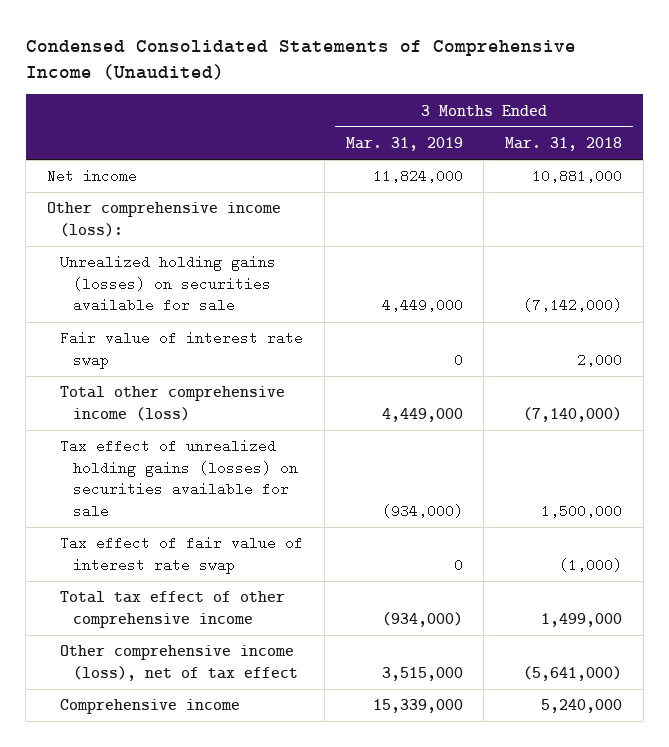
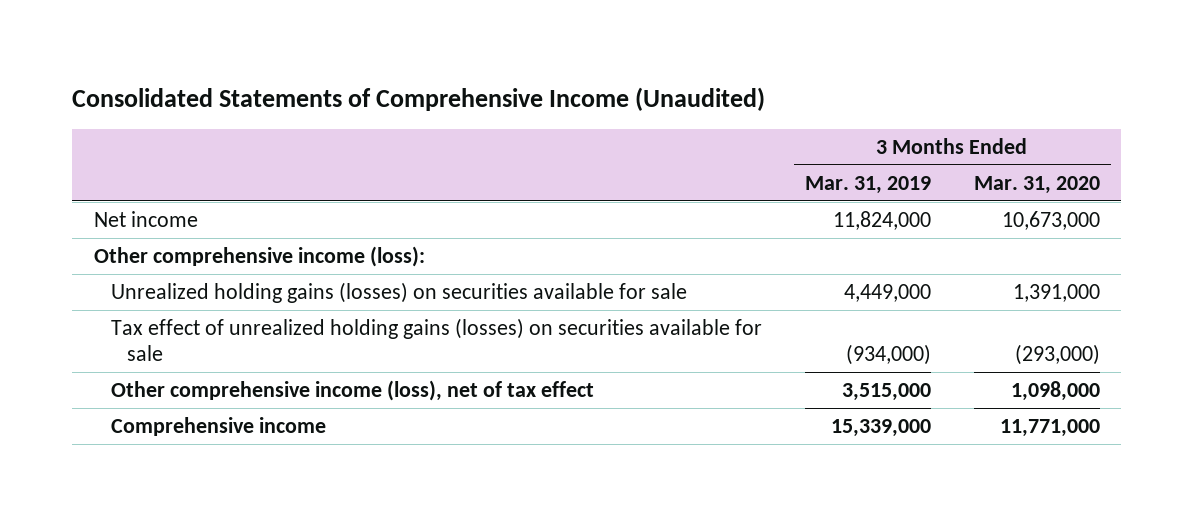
- Condensed Consolidated Statements of Comprehensive Income (Unaudited)
+ Consolidated Statements of Comprehensive Income (Unaudited)
- | 3 Months Ended Mar. 31, 2019 | 3 Months Ended Mar. 31, 2018
+ | 3 Months Ended Mar. 31, 2019 | 3 Months Ended Mar. 31, 2020
- Fair value of interest rate swap | 0 | 2,000
- Total other comprehensive income (loss) | 4,449,000 | (7,140,000)
- Tax effect of fair value of interest rate swap | 0 | (1,000)
- Total tax effect of other comprehensive income | (934,000) | 1,499,000

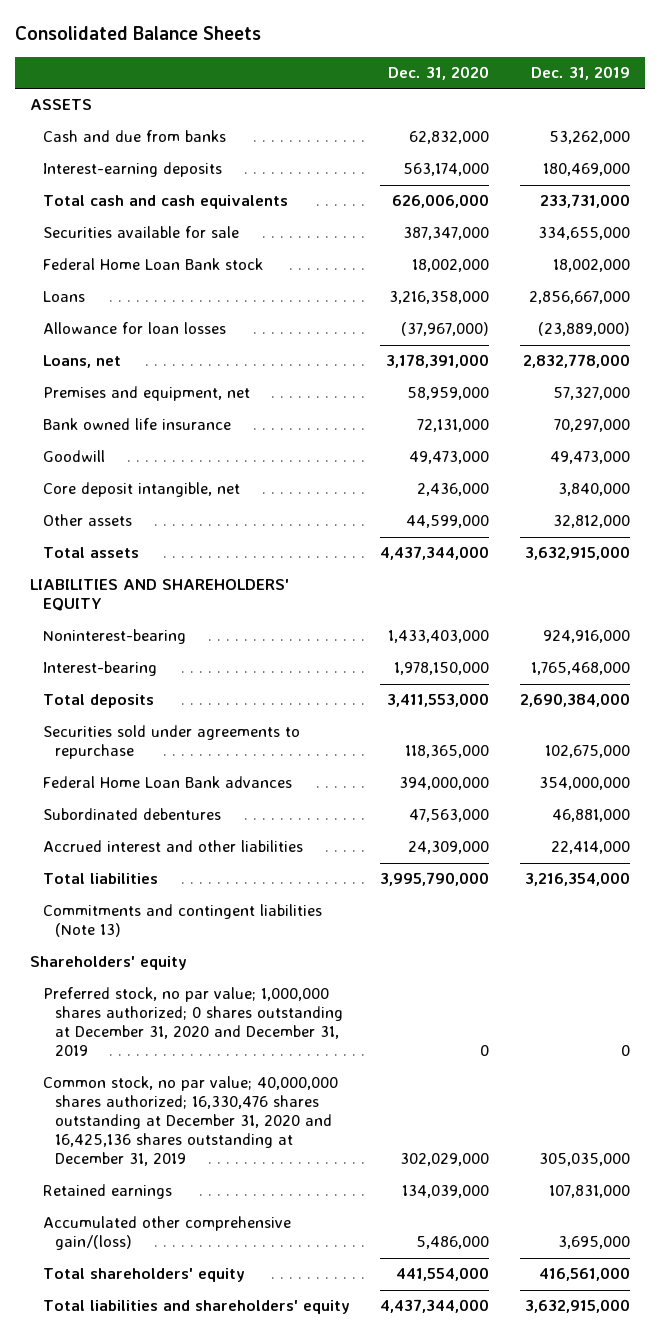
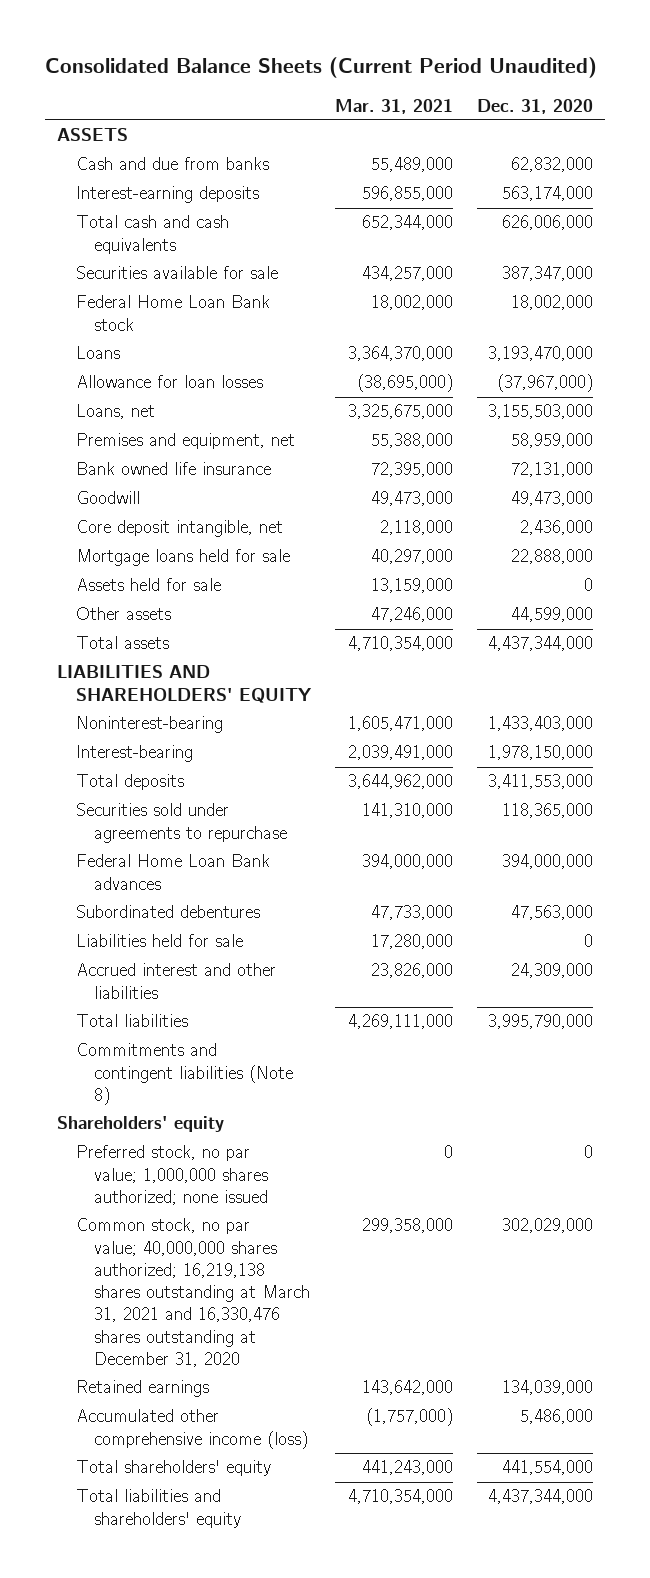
- Consolidated Balance Sheets
+ Consolidated Balance Sheets (Current Period Unaudited)
- | Dec. 31, 2020 | Dec. 31, 2019
+ | Mar. 31, 2021 | Dec. 31, 2020
- Loans | 3,216,358,000 | 2,856,667,000
+ Loans | 3,364,370,000 | 3,193,470,000
- Loans, net | 3,178,391,000 | 2,832,778,000
+ Loans, net | 3,325,675,000 | 3,155,503,000
+ Mortgage loans held for sale | 40,297,000 | 22,888,000
+ Assets held for sale | 13,159,000 | 0
+ Liabilities held for sale | 17,280,000 | 0
- Commitments and contingent liabilities (Note 13)
+ Commitments and contingent liabilities (Note 8)
- Preferred stock, no par value; 1,000,000 shares authorized; 0 shares outstanding at December 31, 2020 and December 31, 2019 | 0 | 0
- Common stock, no par value; 40,000,000 shares authorized; 16,330,476 shares outstanding at December 31, 2020 and 16,425,136 shares outstanding at December 31, 2019 | 302,029,000 | 305,035,000
+ Preferred stock, no par value; 1,000,000 shares authorized; none issued | 0 | 0
+ Common stock, no par value; 40,000,000 shares authorized; 16,219,138 shares outstanding at March 31, 2021 and 16,330,476 shares outstanding at December 31, 2020 | 299,358,000 | 302,029,000
- Accumulated other comprehensive gain/(loss) | 5,486,000 | 3,695,000
+ Accumulated other comprehensive income (loss) | (1,757,000) | 5,486,000

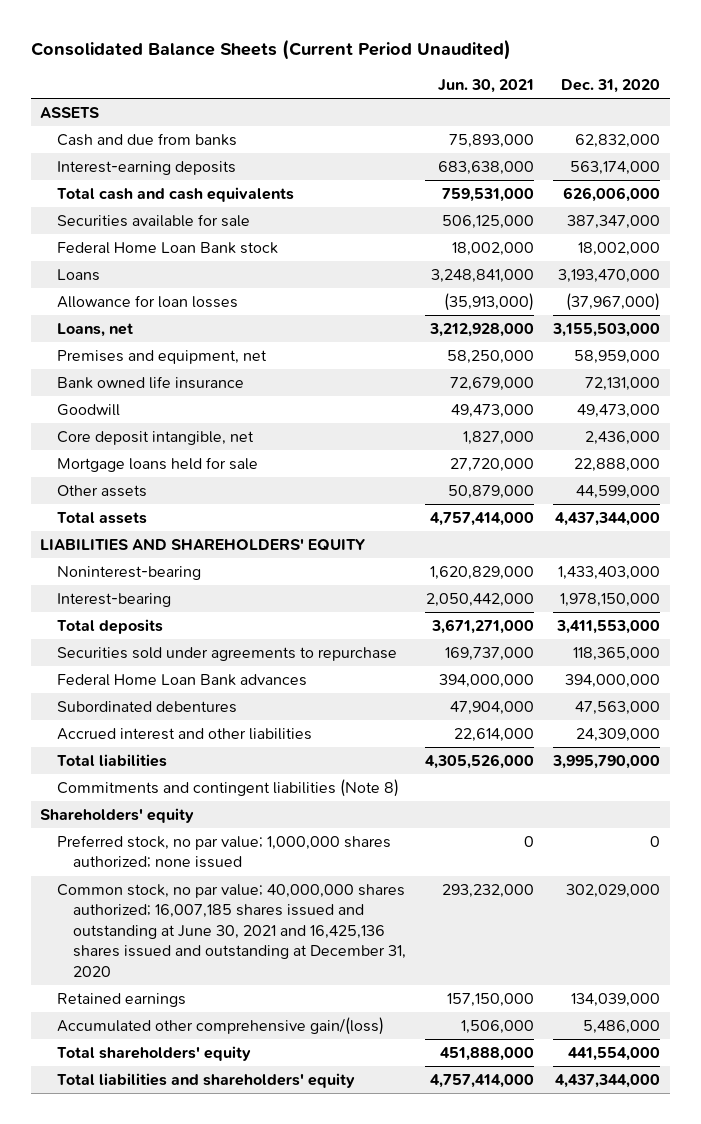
- | Mar. 31, 2021 | Dec. 31, 2020
+ | Jun. 30, 2021 | Dec. 31, 2020
- Assets held for sale | 13,159,000 | 0
- Liabilities held for sale | 17,280,000 | 0
- Common stock, no par value; 40,000,000 shares authorized; 16,219,138 shares outstanding at March 31, 2021 and 16,330,476 shares outstanding at December 31, 2020 | 299,358,000 | 302,029,000
+ Common stock, no par value; 40,000,000 shares authorized; 16,007,185 shares issued and outstanding at June 30, 2021 and 16,425,136 shares issued and outstanding at December 31, 2020 | 293,232,000 | 302,029,000
- Accumulated other comprehensive income (loss) | (1,757,000) | 5,486,000
+ Accumulated other comprehensive gain/(loss) | 1,506,000 | 5,486,000

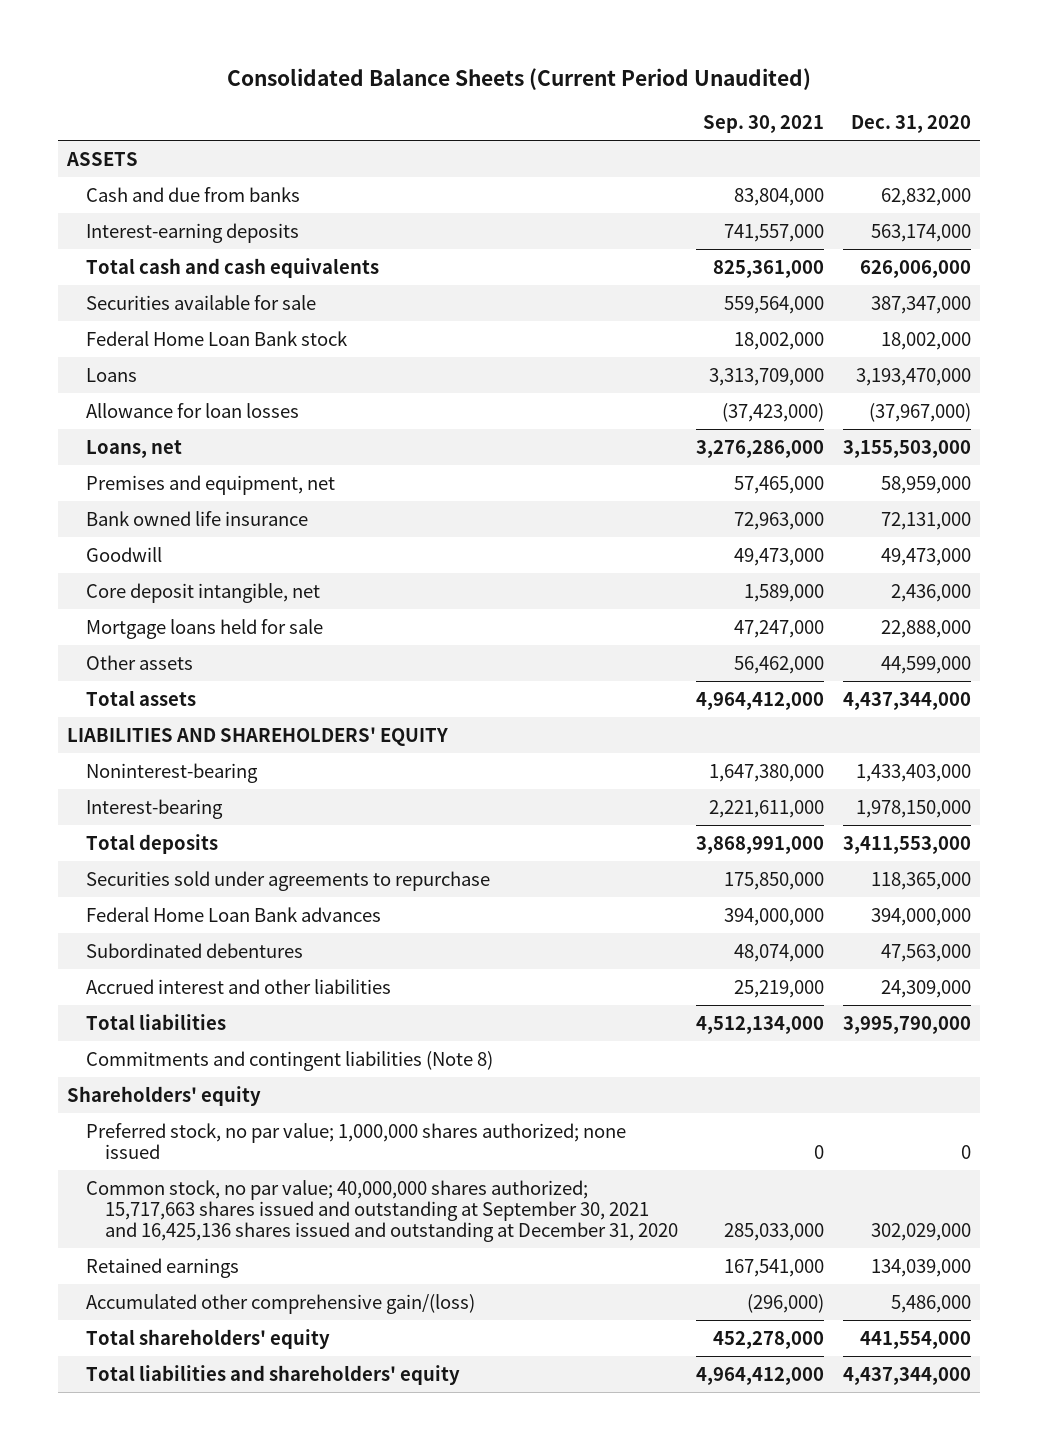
- | Jun. 30, 2021 | Dec. 31, 2020
+ | Sep. 30, 2021 | Dec. 31, 2020
- Common stock, no par value; 40,000,000 shares authorized; 16,007,185 shares issued and outstanding at June 30, 2021 and 16,425,136 shares issued and outstanding at December 31, 2020 | 293,232,000 | 302,029,000
+ Common stock, no par value; 40,000,000 shares authorized; 15,717,663 shares issued and outstanding at September 30, 2021 and 16,425,136 shares issued and outstanding at December 31, 2020 | 285,033,000 | 302,029,000

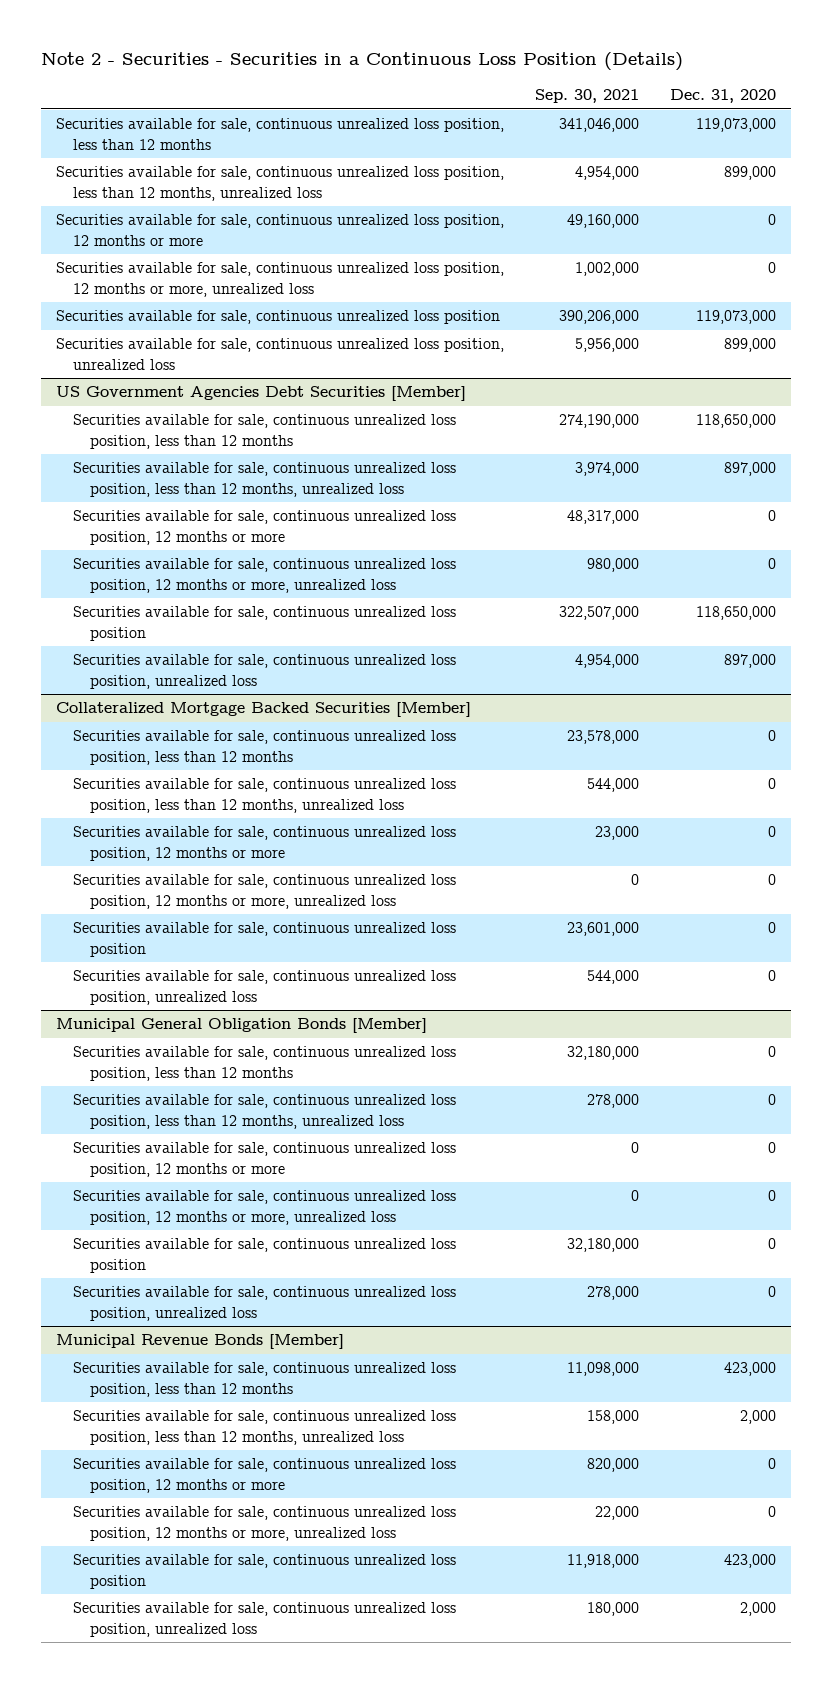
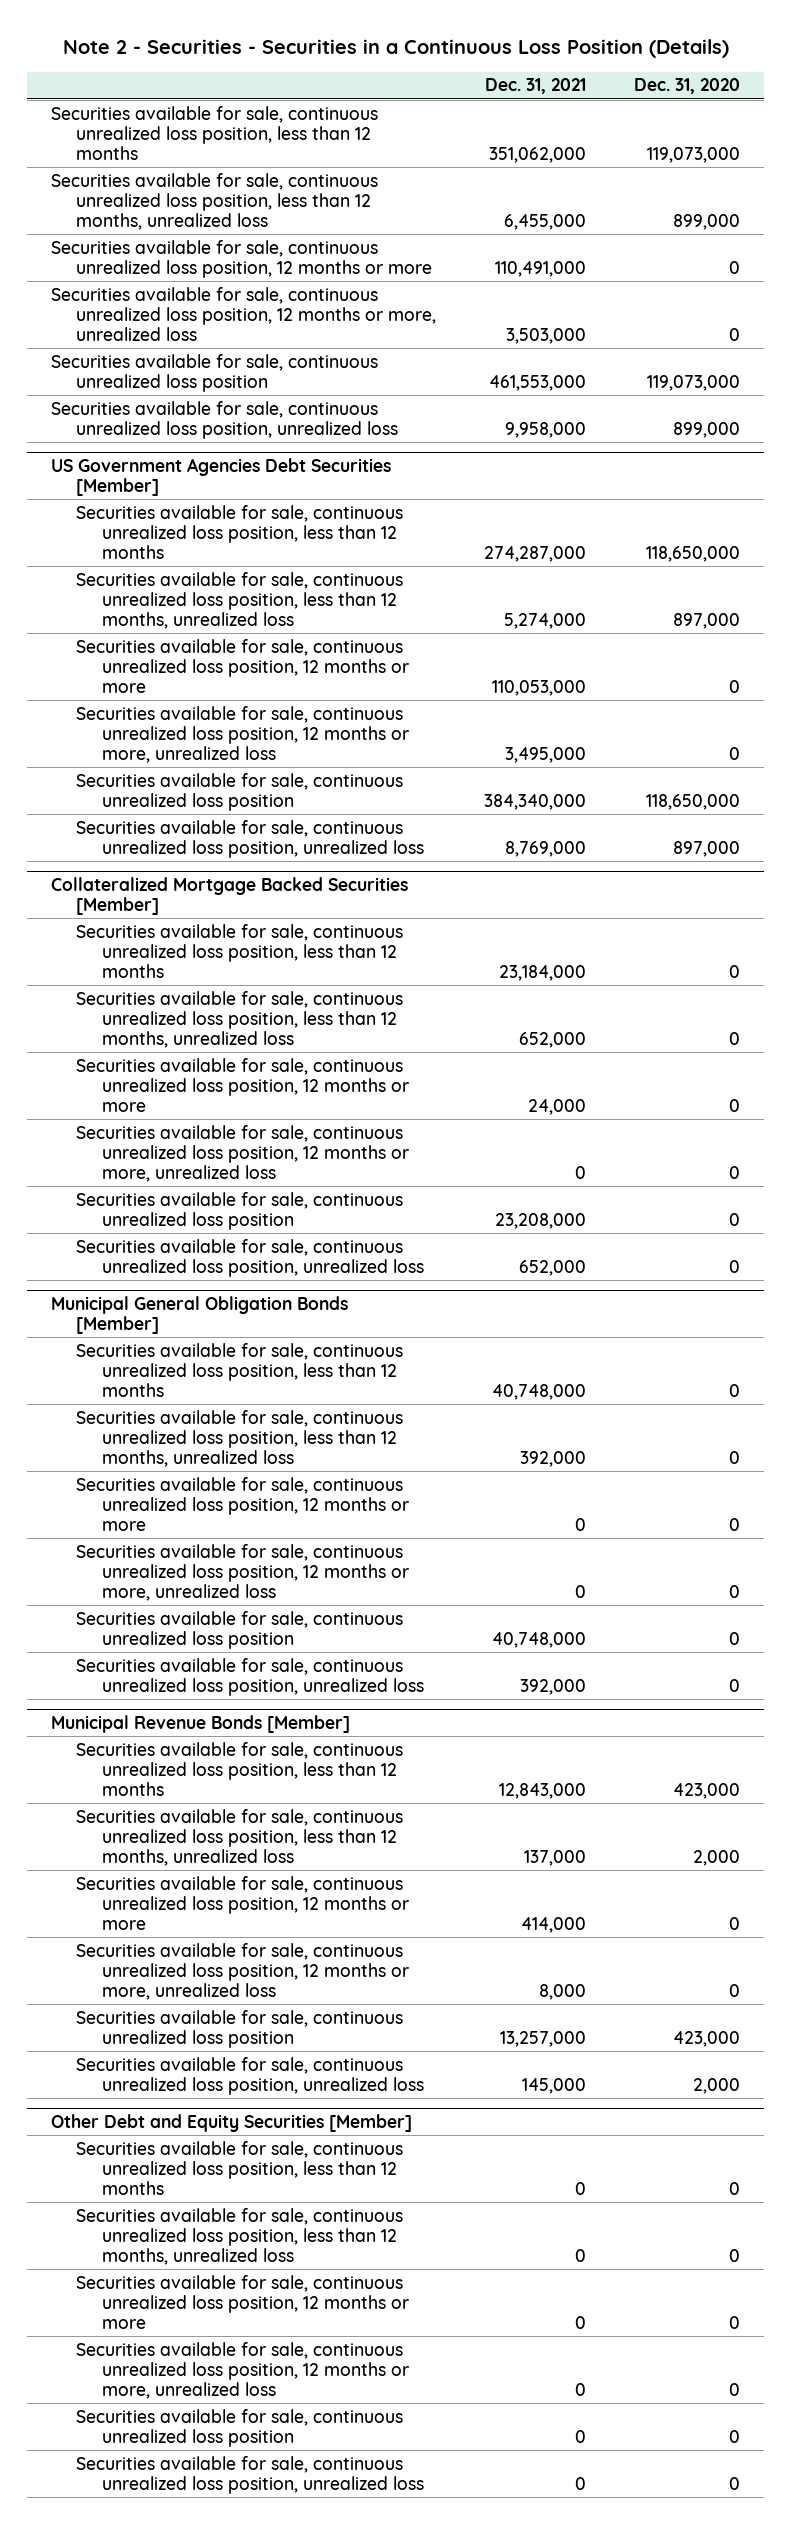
- | Sep. 30, 2021 | Dec. 31, 2020
+ | Dec. 31, 2021 | Dec. 31, 2020
+ Other Debt and Equity Securities [Member]
+ Securities available for sale, continuous unrealized loss position, less than 12 months | 0 | 0
+ Securities available for sale, continuous unrealized loss position, less than 12 months, unrealized loss | 0 | 0
+ Securities available for sale, continuous unrealized loss position, 12 months or more | 0 | 0
+ Securities available for sale, continuous unrealized loss position, 12 months or more, unrealized loss | 0 | 0
+ Securities available for sale, continuous unrealized loss position | 0 | 0
+ Securities available for sale, continuous unrealized loss position, unrealized loss | 0 | 0

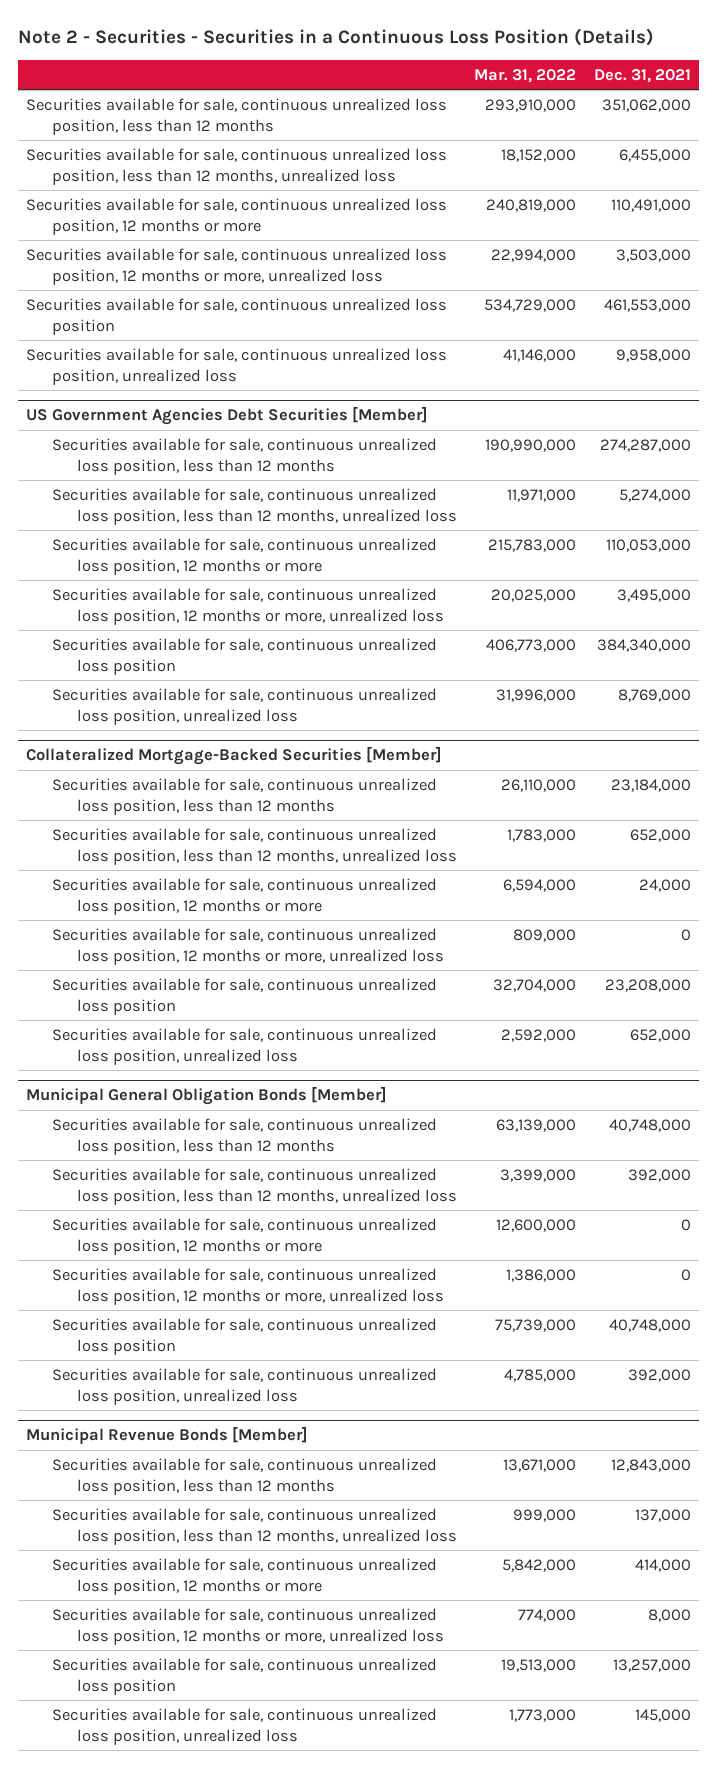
- | Dec. 31, 2021 | Dec. 31, 2020
+ | Mar. 31, 2022 | Dec. 31, 2021
- Collateralized Mortgage Backed Securities [Member]
+ Collateralized Mortgage-Backed Securities [Member]
- Other Debt and Equity Securities [Member]
- Securities available for sale, continuous unrealized loss position, less than 12 months | 0 | 0
- Securities available for sale, continuous unrealized loss position, less than 12 months, unrealized loss | 0 | 0
- Securities available for sale, continuous unrealized loss position, 12 months or more | 0 | 0
- Securities available for sale, continuous unrealized loss position, 12 months or more, unrealized loss | 0 | 0
- Securities available for sale, continuous unrealized loss position | 0 | 0
- Securities available for sale, continuous unrealized loss position, unrealized loss | 0 | 0

